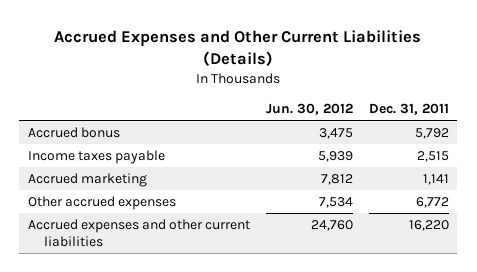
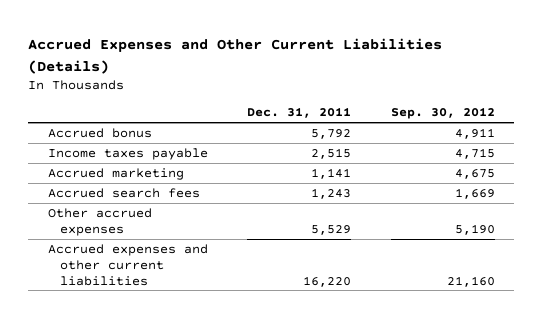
- | Jun. 30, 2012 | Dec. 31, 2011
+ | Dec. 31, 2011 | Sep. 30, 2012
- Other accrued expenses | 7,534 | 6,772
+ Accrued search fees | 1,243 | 1,669
+ Other accrued expenses | 5,529 | 5,190

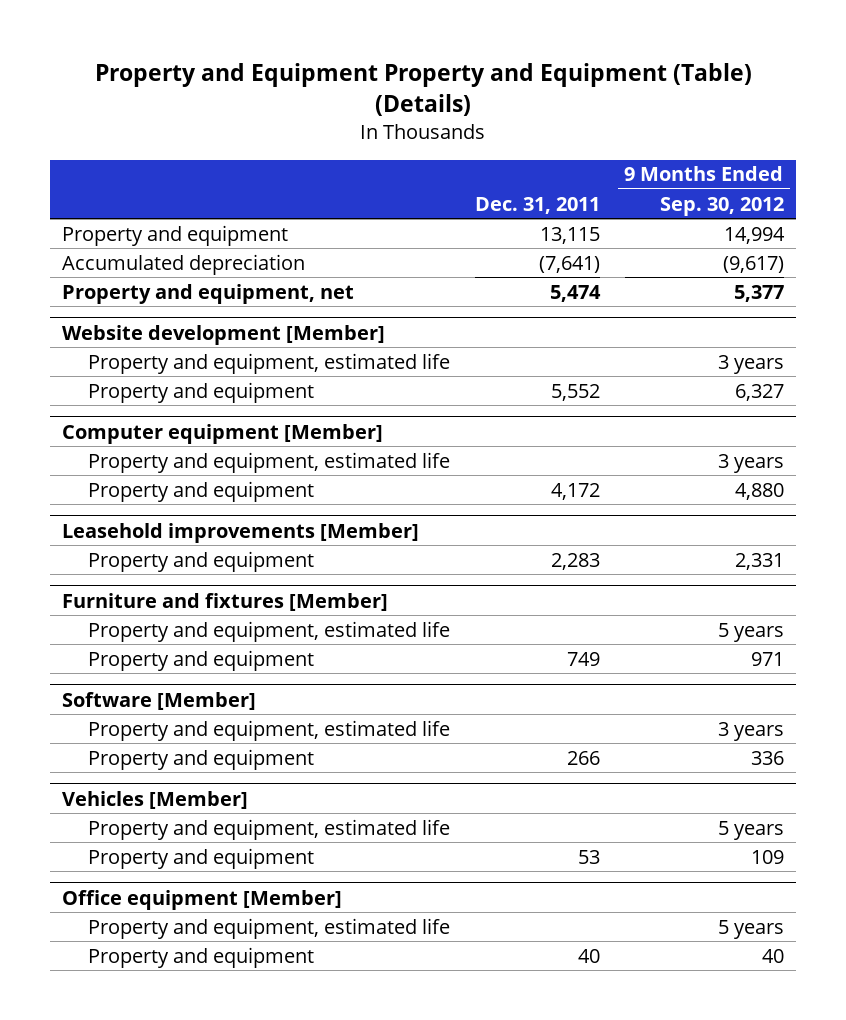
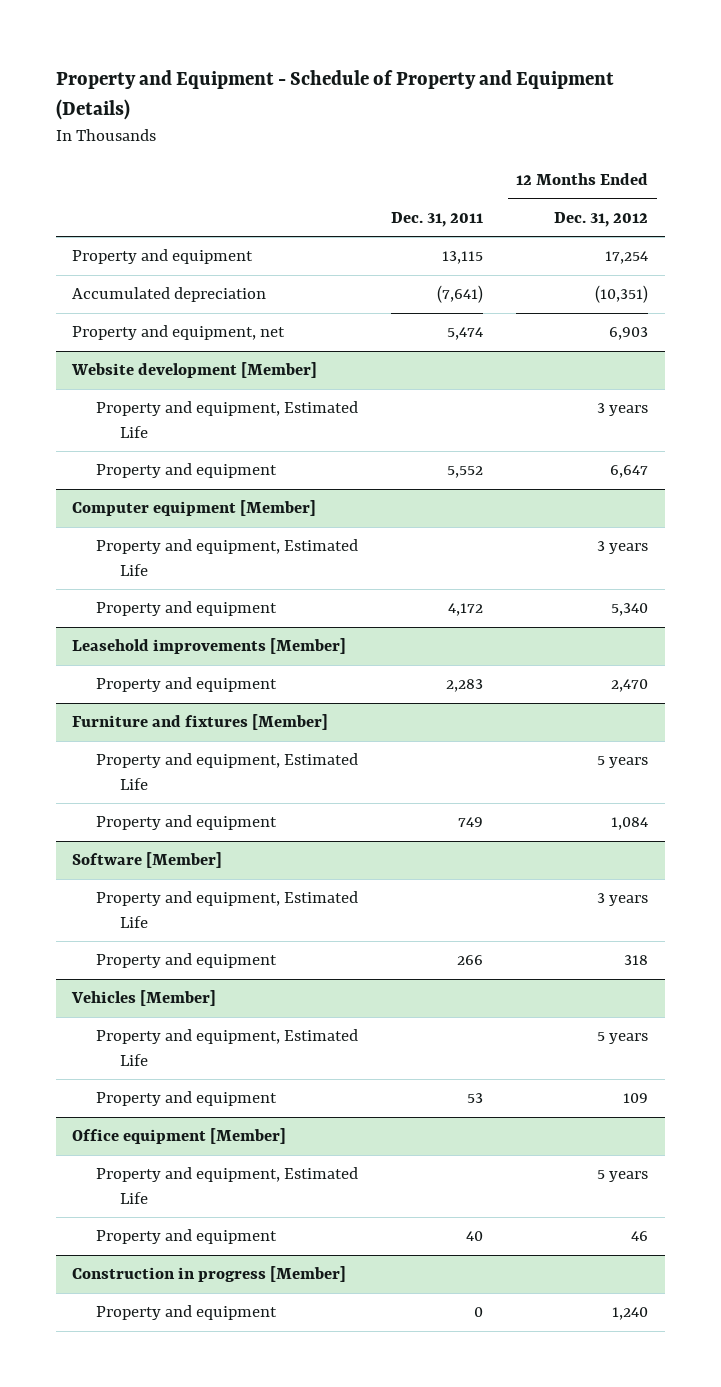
- Property and Equipment Property and Equipment (Table) (Details)
+ Property and Equipment - Schedule of Property and Equipment (Details)
- | Dec. 31, 2011 | 9 Months Ended Sep. 30, 2012
+ | Dec. 31, 2011 | 12 Months Ended Dec. 31, 2012
@ Website development [Member]
- Property and equipment, estimated life | | 3 years
+ Property and equipment, Estimated Life | | 3 years
@ Computer equipment [Member]
- Property and equipment, estimated life | | 3 years
+ Property and equipment, Estimated Life | | 3 years
@ Furniture and fixtures [Member]
- Property and equipment, estimated life | | 5 years
+ Property and equipment, Estimated Life | | 5 years
@ Software [Member]
- Property and equipment, estimated life | | 3 years
+ Property and equipment, Estimated Life | | 3 years
@ Vehicles [Member]
- Property and equipment, estimated life | | 5 years
+ Property and equipment, Estimated Life | | 5 years
@ Office equipment [Member]
- Property and equipment, estimated life | | 5 years
+ Property and equipment, Estimated Life | | 5 years
+ Construction in progress [Member]
+ Property and equipment | 0 | 1,240

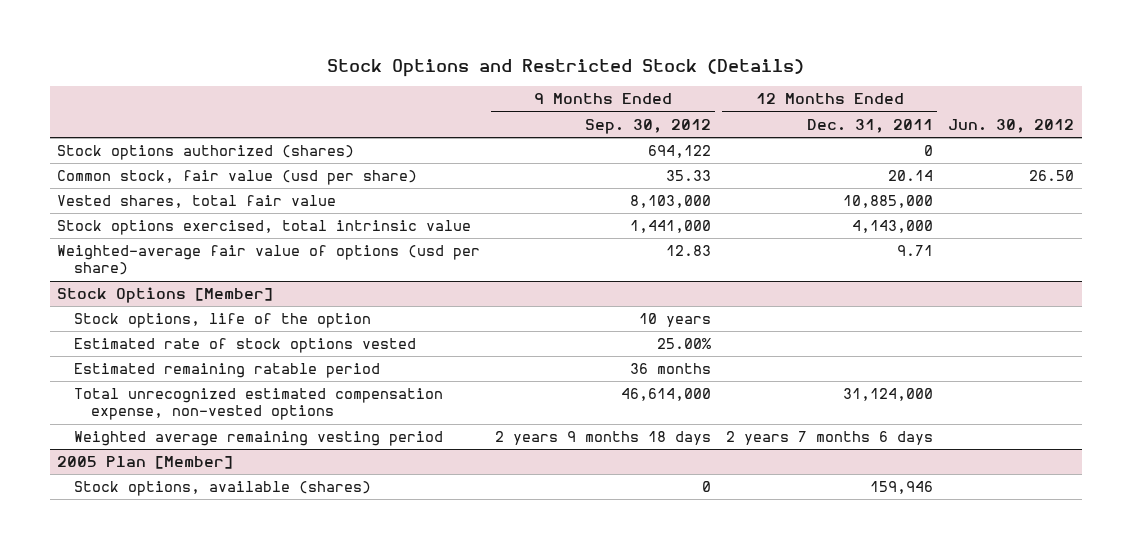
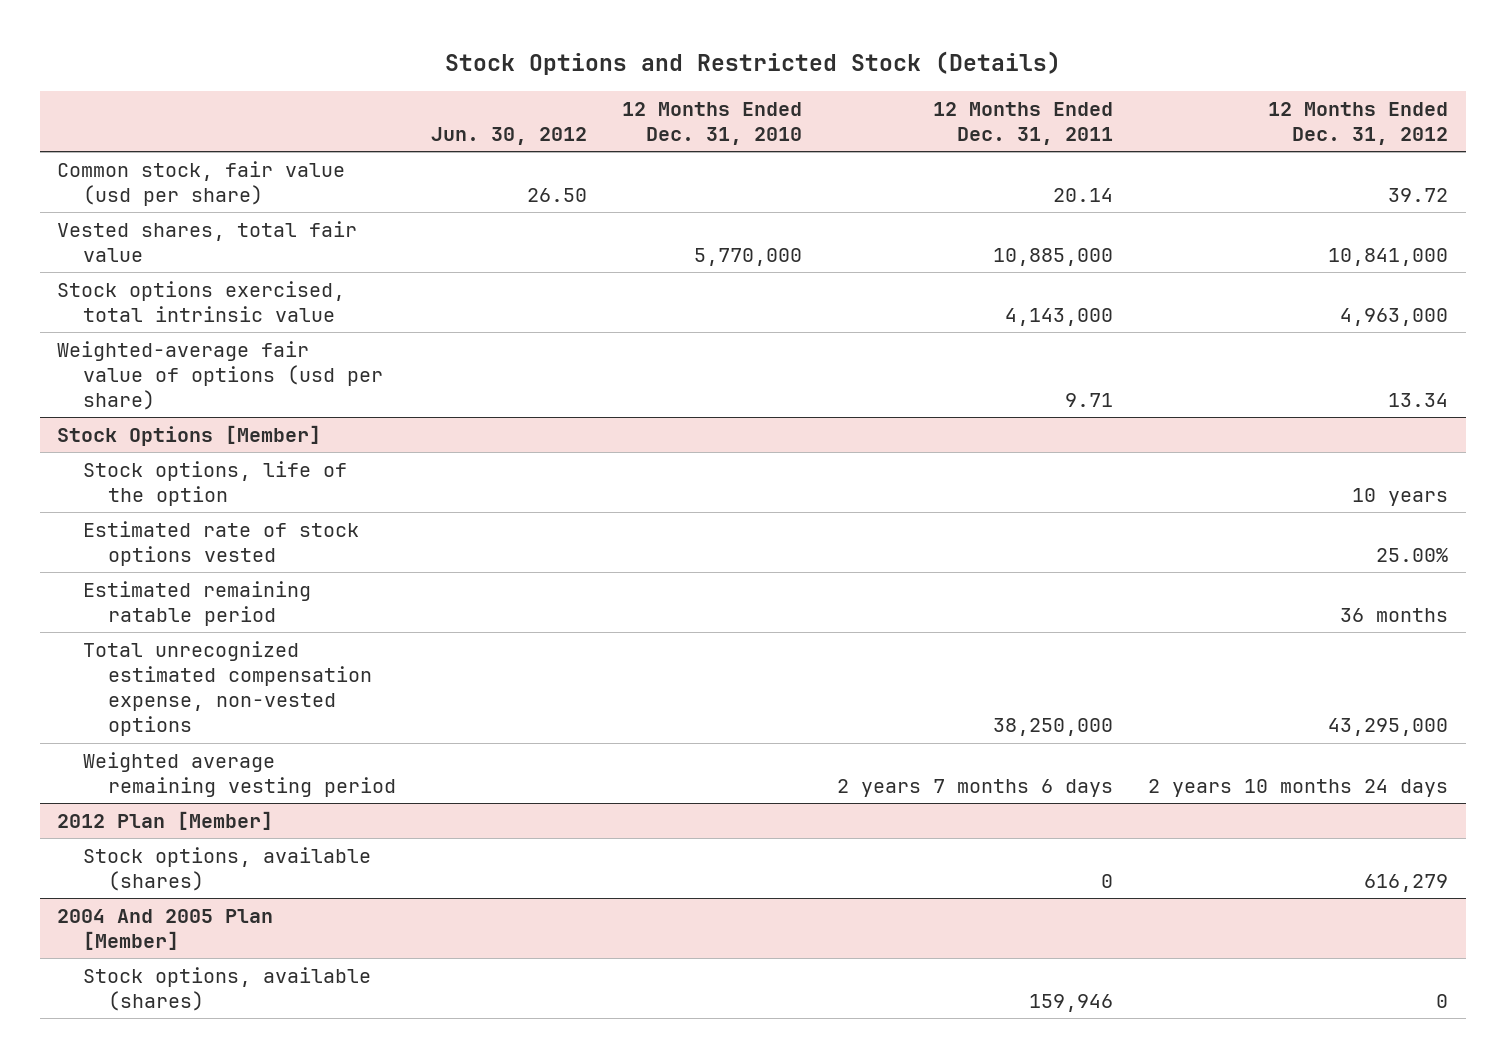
- | 9 Months Ended Sep. 30, 2012 | 12 Months Ended Dec. 31, 2011 | Jun. 30, 2012
+ | Jun. 30, 2012 | 12 Months Ended Dec. 31, 2010 | 12 Months Ended Dec. 31, 2011 | 12 Months Ended Dec. 31, 2012
- Stock options authorized (shares) | 694,122 | 0 |
@ Stock Options [Member]
- Total unrecognized estimated compensation expense, non-vested options | 46,614,000 | 31,124,000 |
+ Total unrecognized estimated compensation expense, non-vested options | | | 38,250,000 | 43,295,000
- 2005 Plan [Member]
+ 2012 Plan [Member]
+ Stock options, available (shares) | | | 0 | 616,279
+ 2004 And 2005 Plan [Member]

